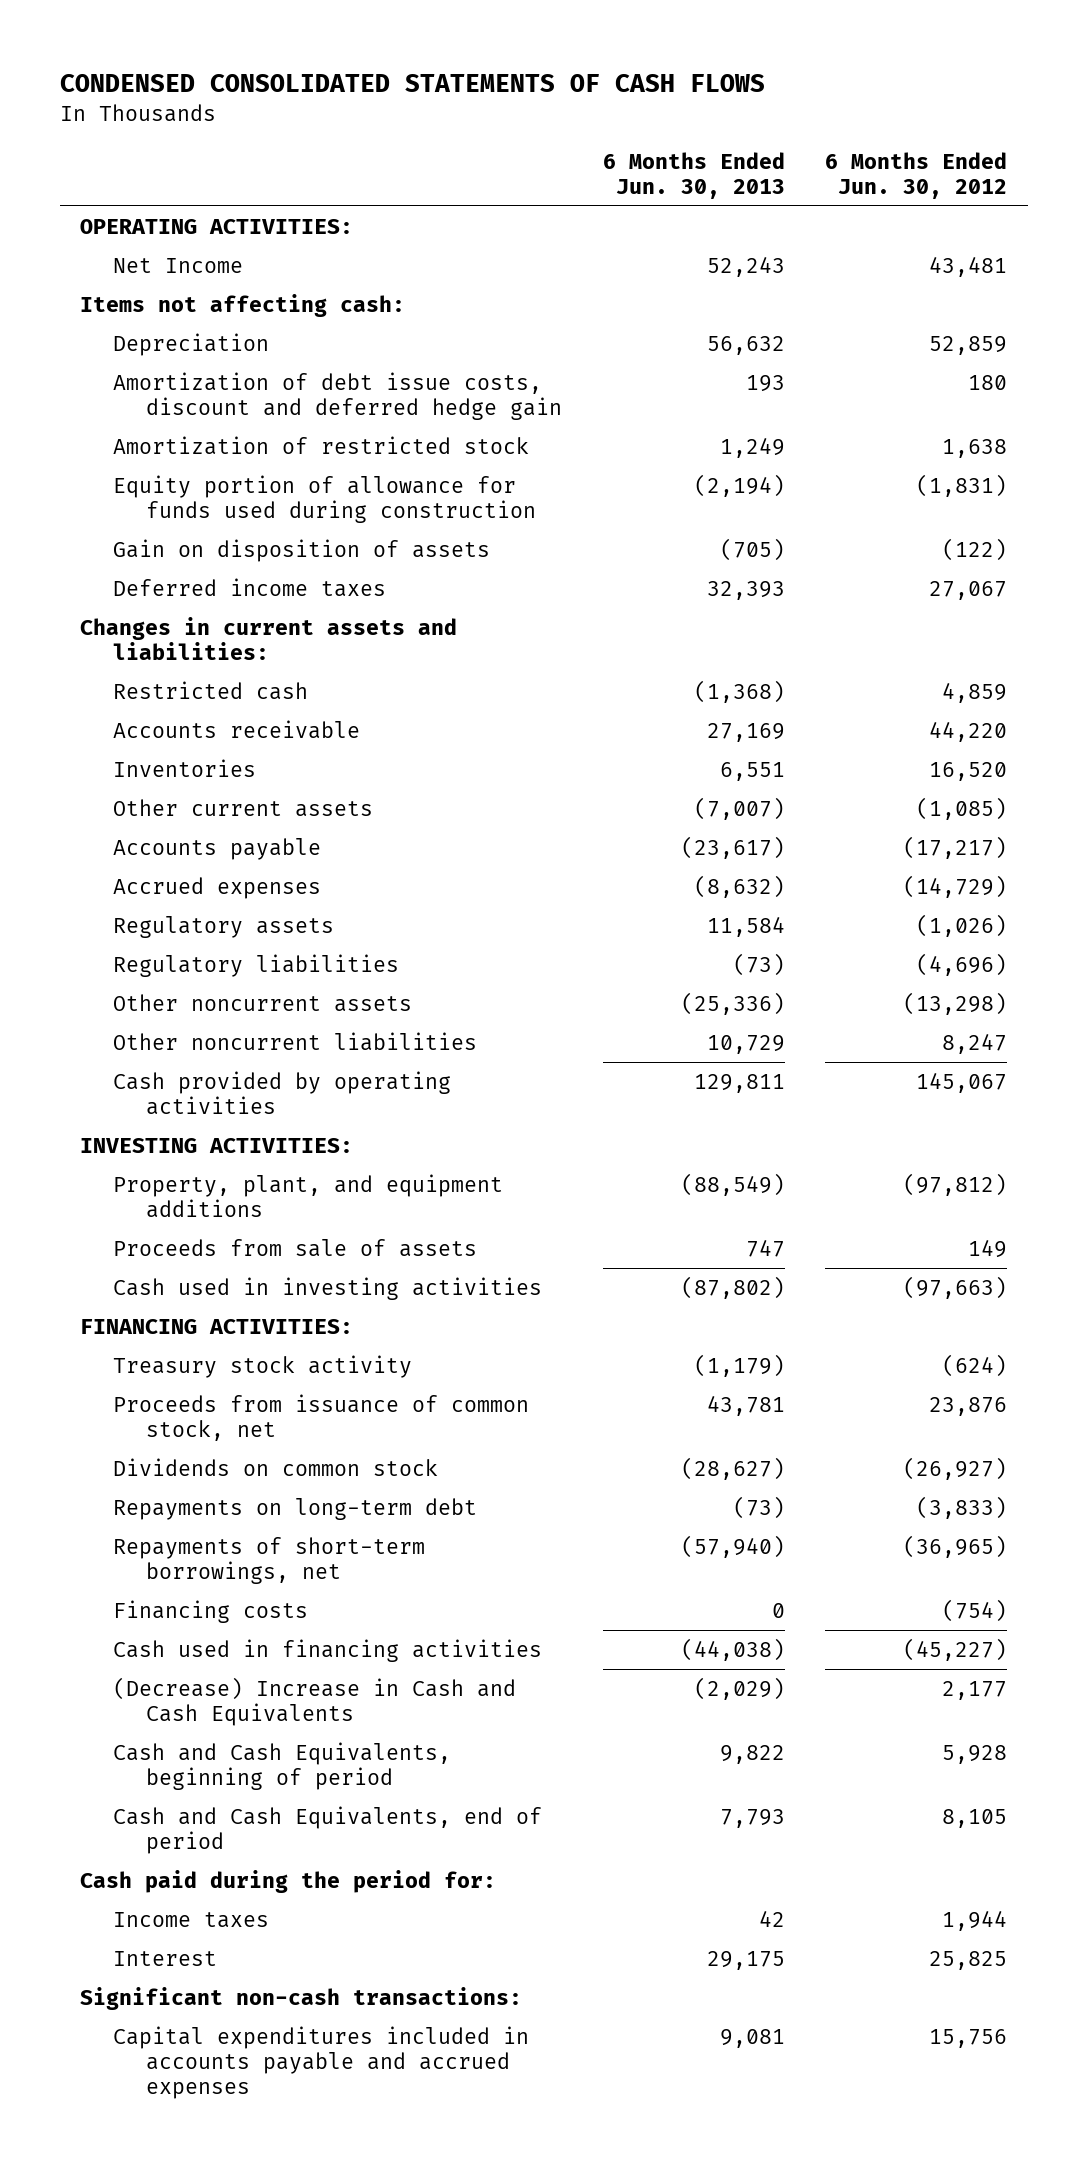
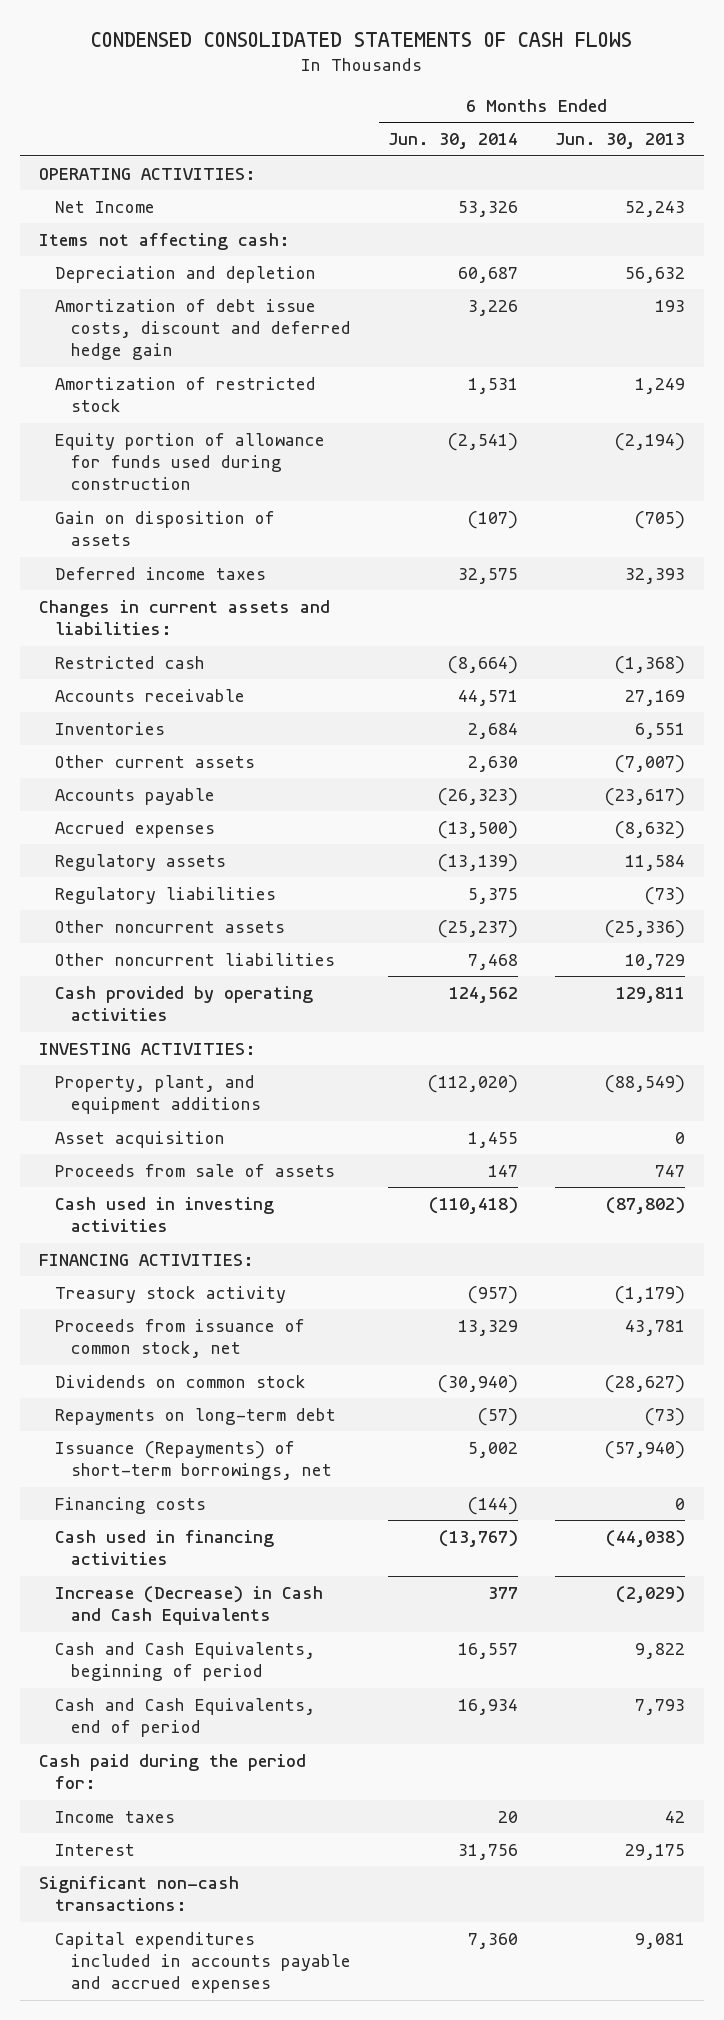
- | 6 Months Ended Jun. 30, 2013 | 6 Months Ended Jun. 30, 2012
+ | 6 Months Ended Jun. 30, 2014 | 6 Months Ended Jun. 30, 2013
- Depreciation | 56,632 | 52,859
+ Depreciation and depletion | 60,687 | 56,632
+ Asset acquisition | 1,455 | 0
- Repayments of short-term borrowings, net | (57,940) | (36,965)
+ Issuance (Repayments) of short-term borrowings, net | 5,002 | (57,940)
- (Decrease) Increase in Cash and Cash Equivalents | (2,029) | 2,177
+ Increase (Decrease) in Cash and Cash Equivalents | 377 | (2,029)

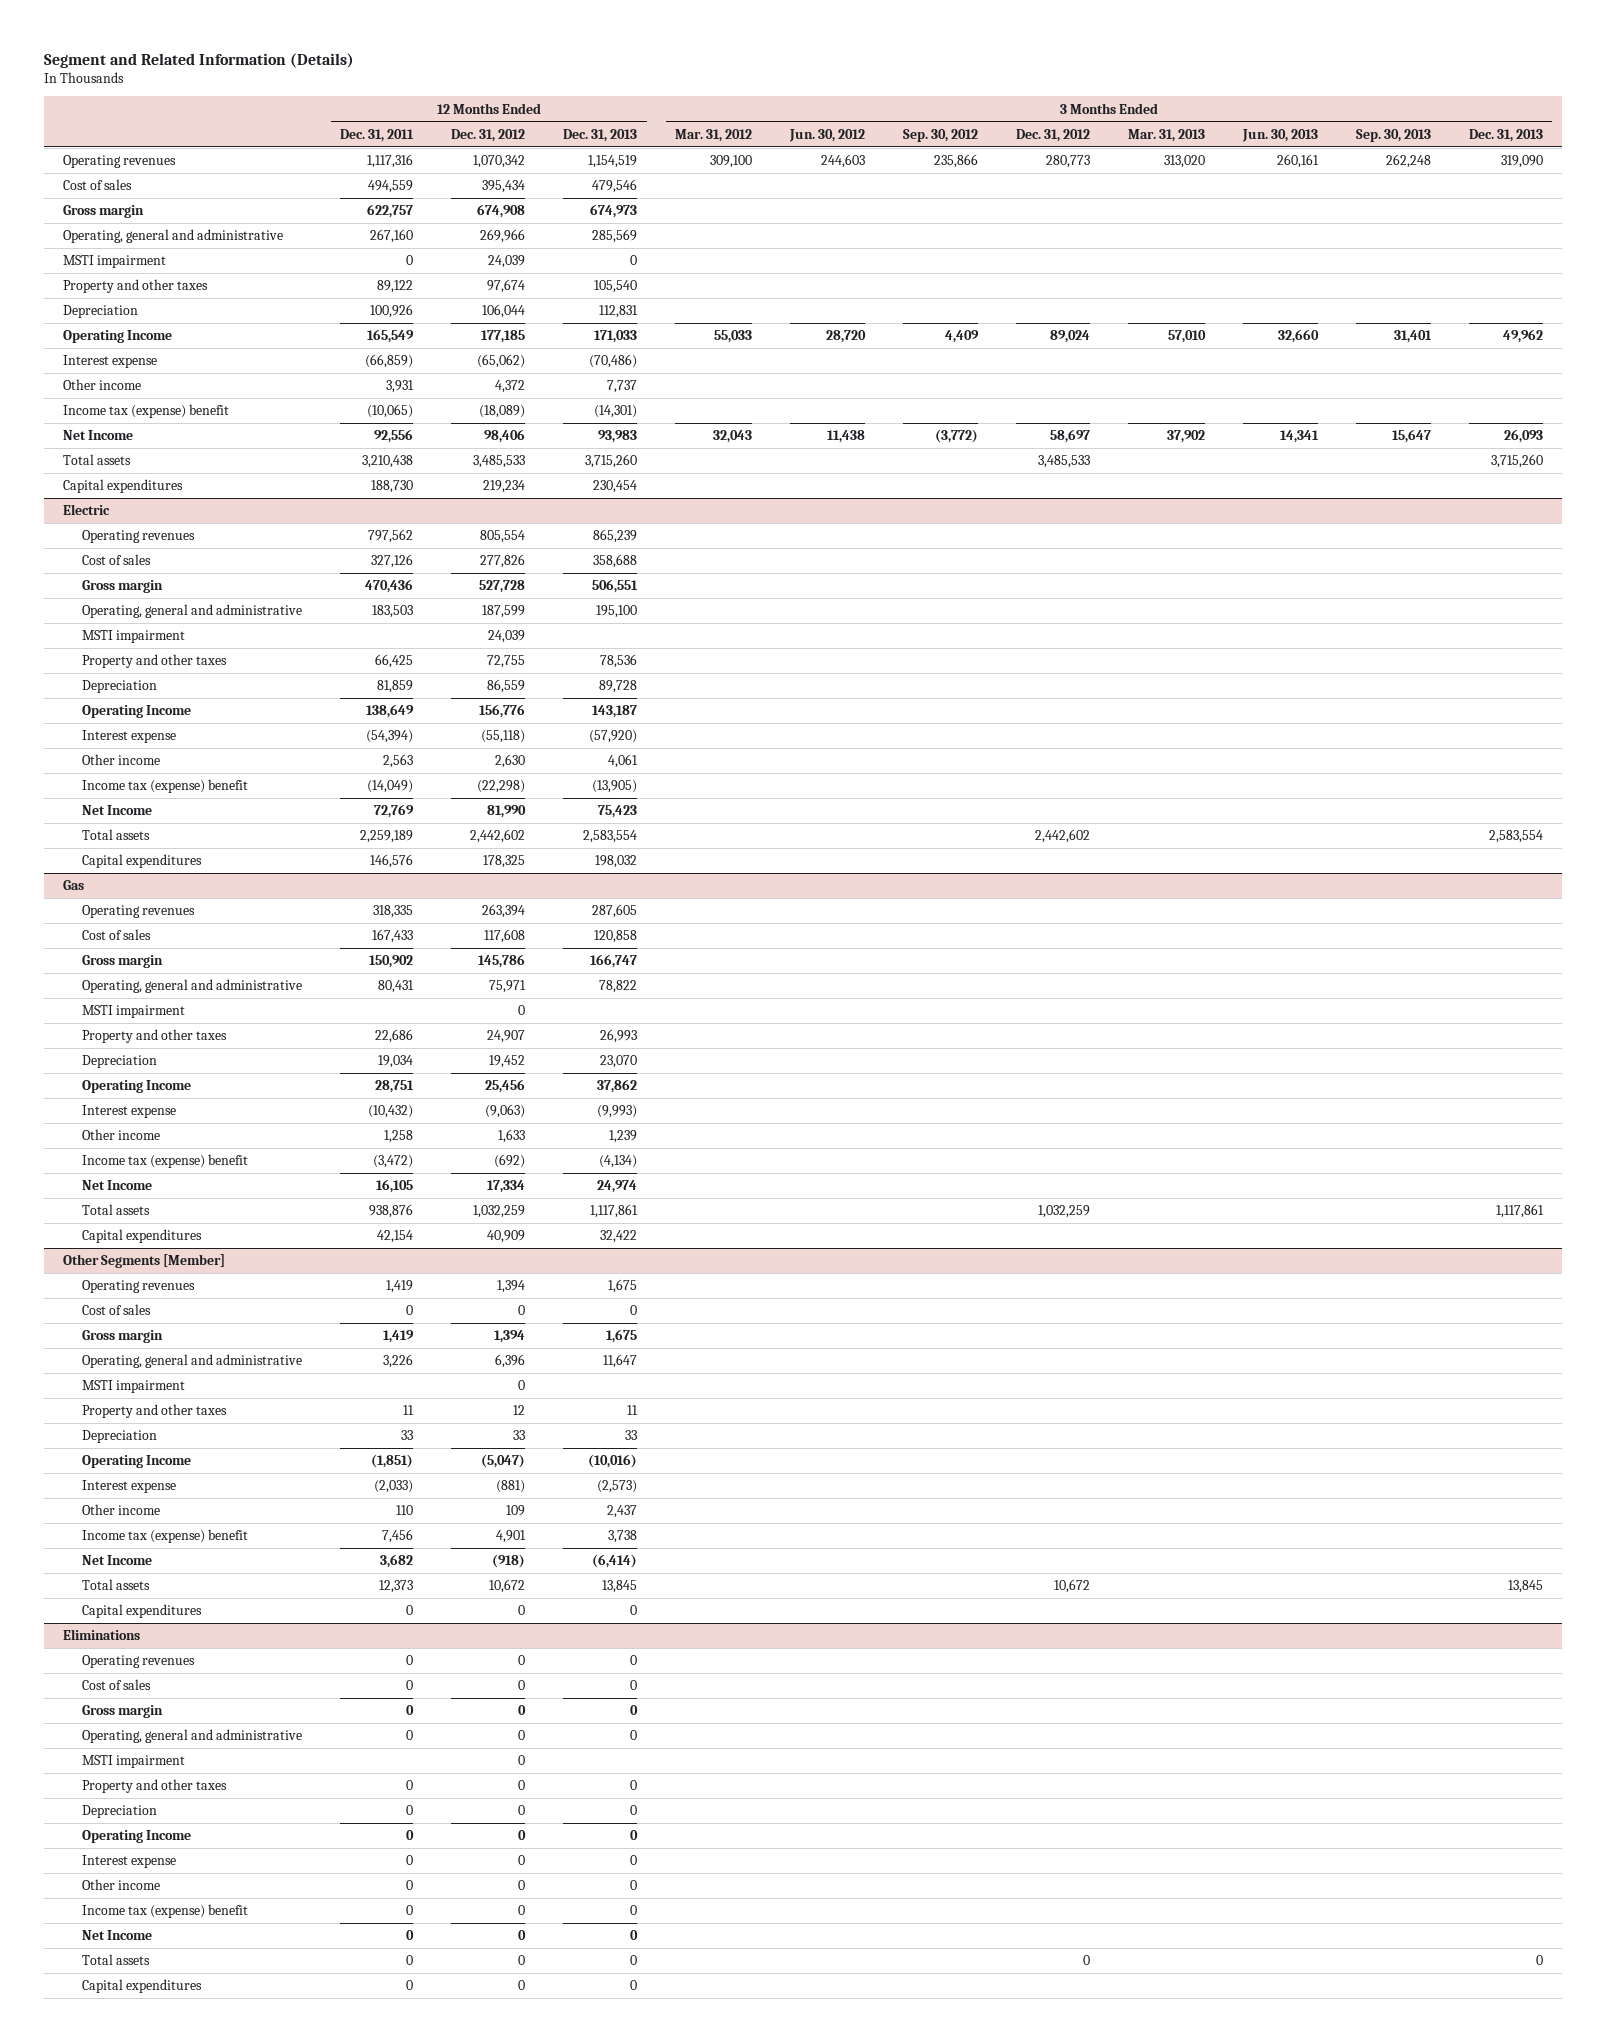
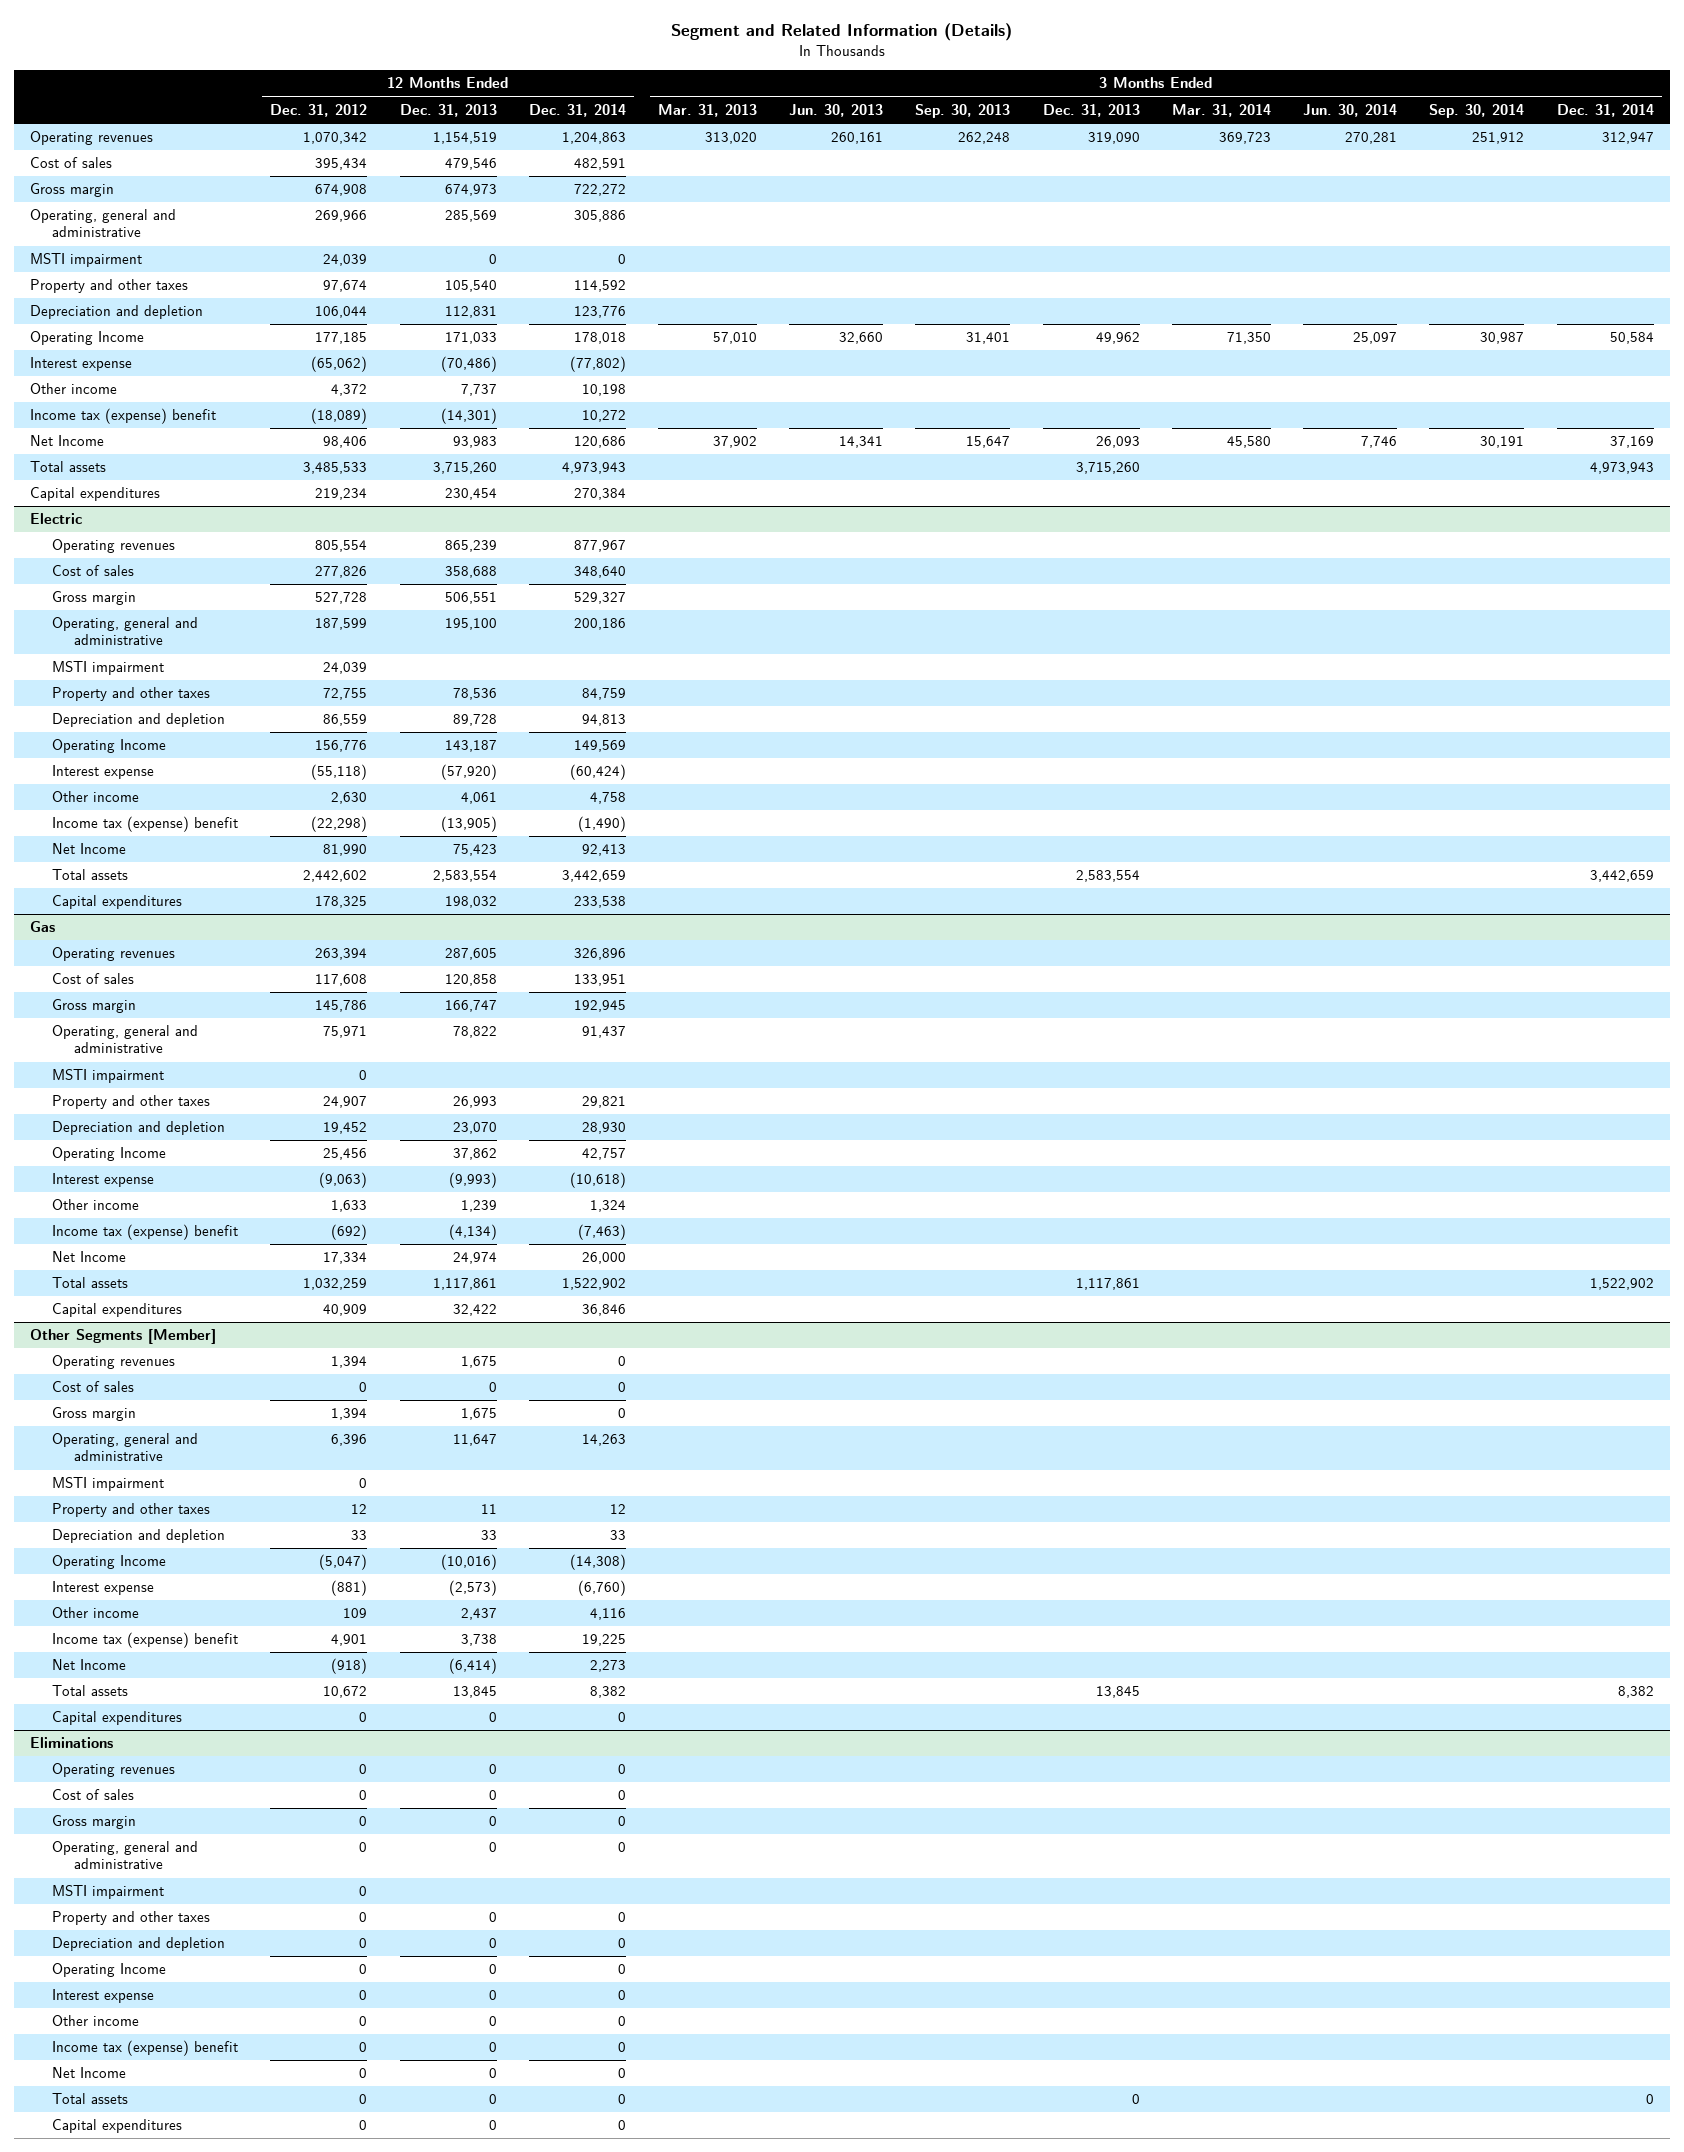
- | 12 Months Ended Dec. 31, 2011 | 12 Months Ended Dec. 31, 2012 | 12 Months Ended Dec. 31, 2013 | 3 Months Ended Mar. 31, 2012 | 3 Months Ended Jun. 30, 2012 | 3 Months Ended Sep. 30, 2012 | 3 Months Ended Dec. 31, 2012 | 3 Months Ended Mar. 31, 2013 | 3 Months Ended Jun. 30, 2013 | 3 Months Ended Sep. 30, 2013 | 3 Months Ended Dec. 31, 2013
+ | 12 Months Ended Dec. 31, 2012 | 12 Months Ended Dec. 31, 2013 | 12 Months Ended Dec. 31, 2014 | 3 Months Ended Mar. 31, 2013 | 3 Months Ended Jun. 30, 2013 | 3 Months Ended Sep. 30, 2013 | 3 Months Ended Dec. 31, 2013 | 3 Months Ended Mar. 31, 2014 | 3 Months Ended Jun. 30, 2014 | 3 Months Ended Sep. 30, 2014 | 3 Months Ended Dec. 31, 2014
- Depreciation | 100,926 | 106,044 | 112,831 | | | | | | | |
+ Depreciation and depletion | 106,044 | 112,831 | 123,776 | | | | | | | |
@ Electric
- Depreciation | 81,859 | 86,559 | 89,728 | | | | | | | |
+ Depreciation and depletion | 86,559 | 89,728 | 94,813 | | | | | | | |
@ Gas
- Depreciation | 19,034 | 19,452 | 23,070 | | | | | | | |
+ Depreciation and depletion | 19,452 | 23,070 | 28,930 | | | | | | | |
@ Other Segments [Member]
- Depreciation | 33 | 33 | 33 | | | | | | | |
+ Depreciation and depletion | 33 | 33 | 33 | | | | | | | |
@ Eliminations
- Depreciation | 0 | 0 | 0 | | | | | | | |
+ Depreciation and depletion | 0 | 0 | 0 | | | | | | | |

